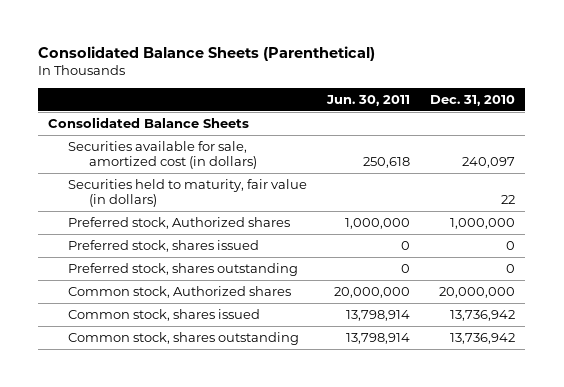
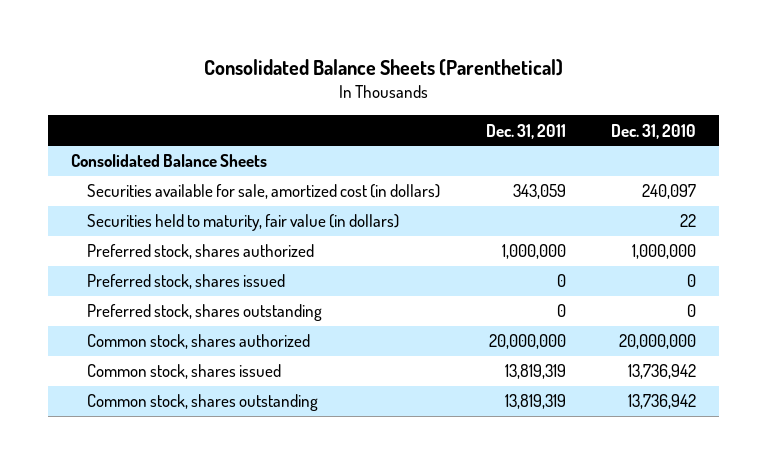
- | Jun. 30, 2011 | Dec. 31, 2010
+ | Dec. 31, 2011 | Dec. 31, 2010
- Preferred stock, Authorized shares | 1,000,000 | 1,000,000
+ Preferred stock, shares authorized | 1,000,000 | 1,000,000
- Common stock, Authorized shares | 20,000,000 | 20,000,000
+ Common stock, shares authorized | 20,000,000 | 20,000,000

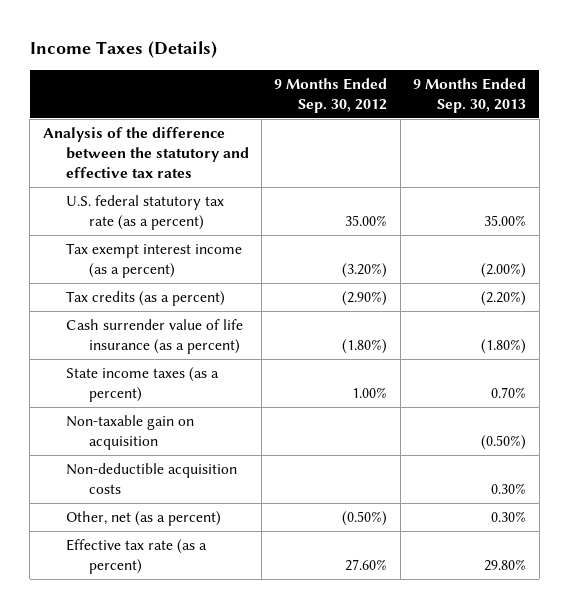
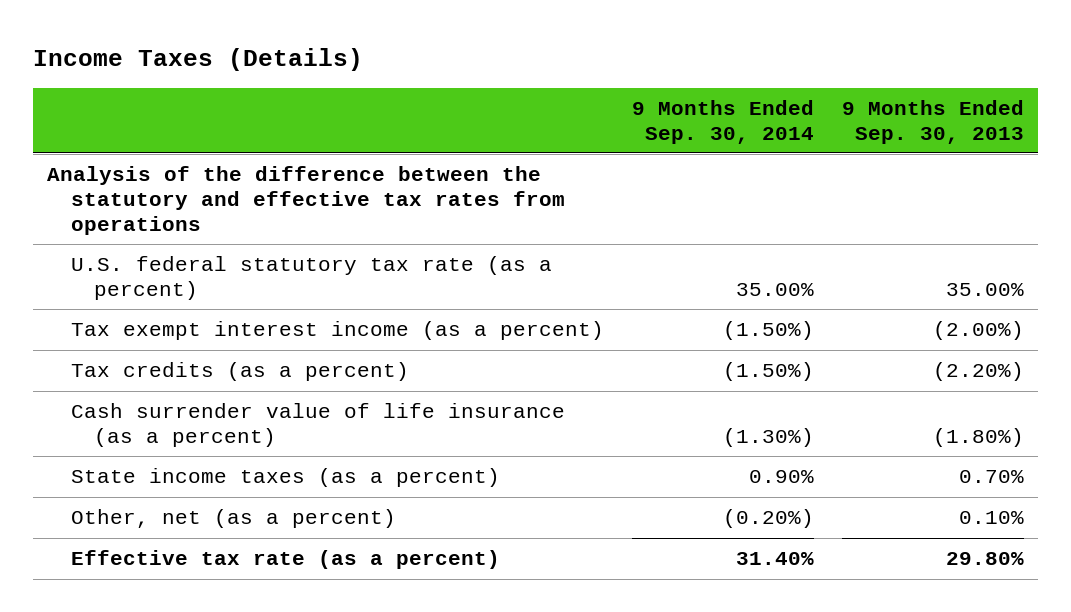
- | 9 Months Ended Sep. 30, 2012 | 9 Months Ended Sep. 30, 2013
+ | 9 Months Ended Sep. 30, 2014 | 9 Months Ended Sep. 30, 2013
- Analysis of the difference between the statutory and effective tax rates
+ Analysis of the difference between the statutory and effective tax rates from operations
- Non-taxable gain on acquisition | | (0.50%)
- Non-deductible acquisition costs | | 0.30%
- Other, net (as a percent) | (0.50%) | 0.30%
+ Other, net (as a percent) | (0.20%) | 0.10%

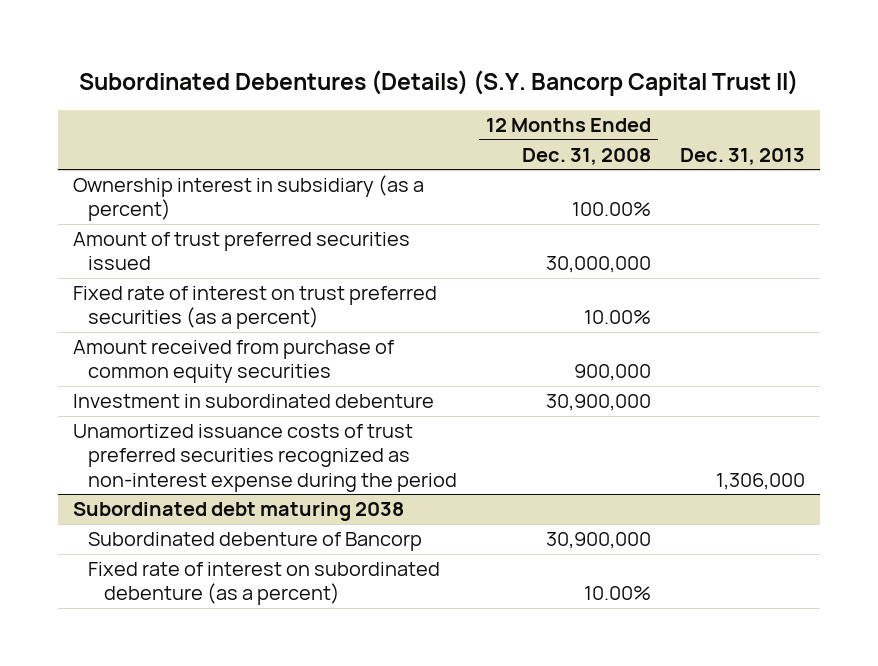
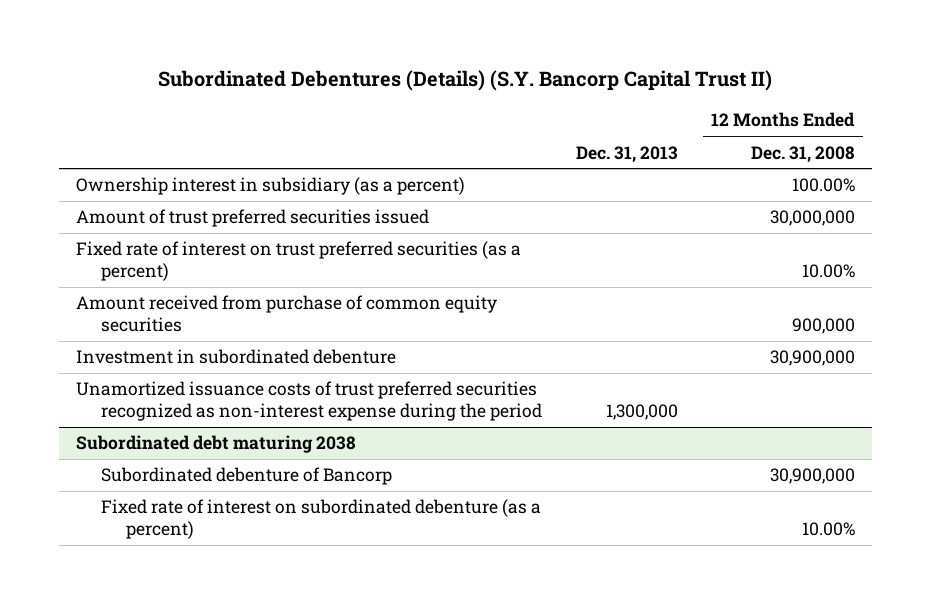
- | 12 Months Ended Dec. 31, 2008 | Dec. 31, 2013
+ | Dec. 31, 2013 | 12 Months Ended Dec. 31, 2008
- Unamortized issuance costs of trust preferred securities recognized as non-interest expense during the period | | 1,306,000
+ Unamortized issuance costs of trust preferred securities recognized as non-interest expense during the period | 1,300,000 |

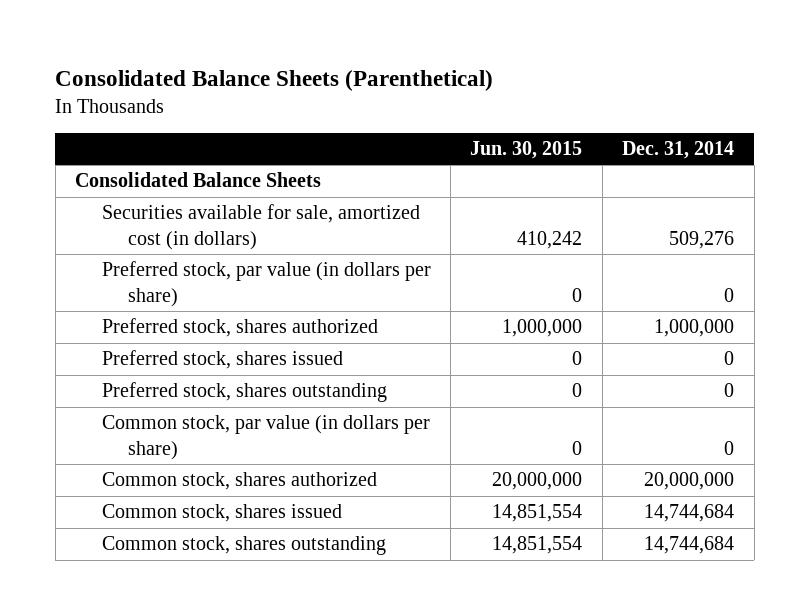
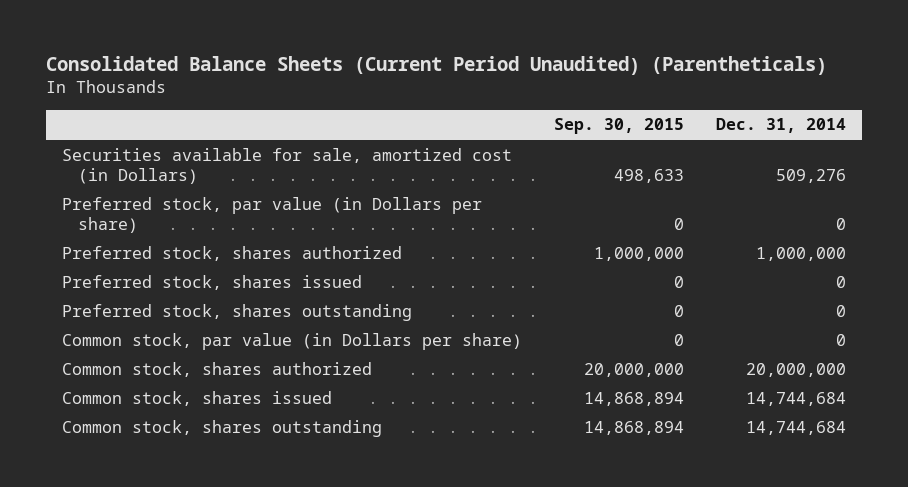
- Consolidated Balance Sheets (Parenthetical)
+ Consolidated Balance Sheets (Current Period Unaudited) (Parentheticals)
- | Jun. 30, 2015 | Dec. 31, 2014
+ | Sep. 30, 2015 | Dec. 31, 2014
- Consolidated Balance Sheets
- Securities available for sale, amortized cost (in dollars) | 410,242 | 509,276
- Preferred stock, par value (in dollars per share) | 0 | 0
+ Securities available for sale, amortized cost (in Dollars) | 498,633 | 509,276
+ Preferred stock, par value (in Dollars per share) | 0 | 0
- Common stock, par value (in dollars per share) | 0 | 0
+ Common stock, par value (in Dollars per share) | 0 | 0

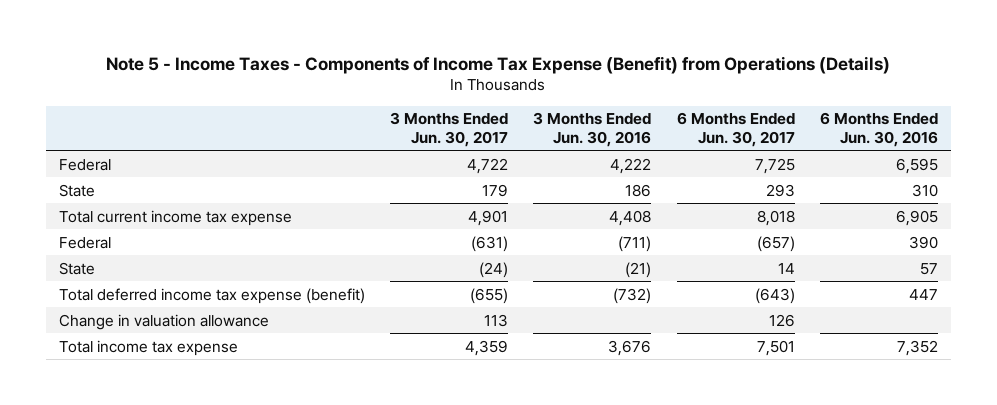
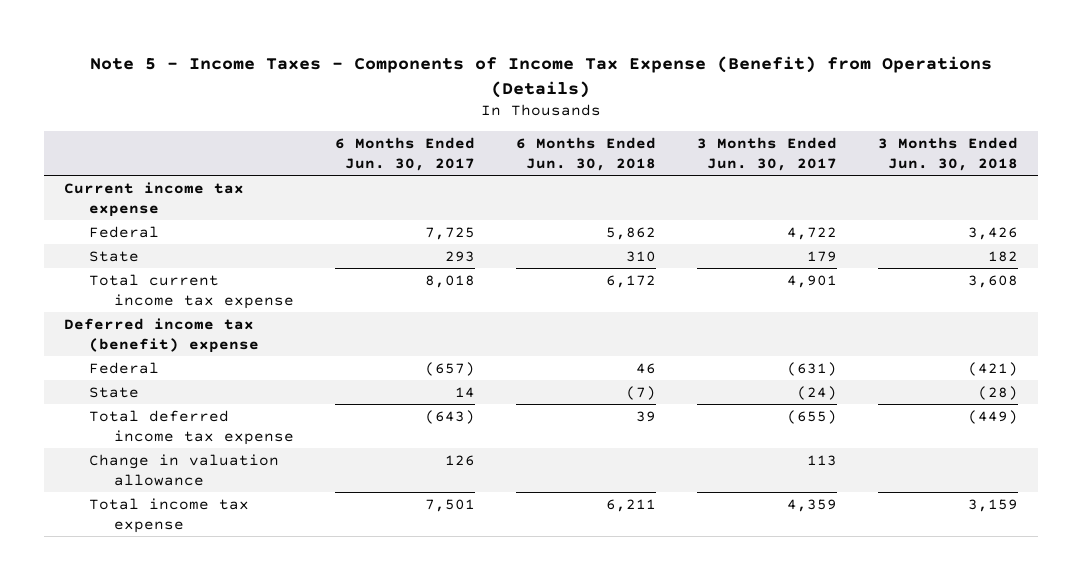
- | 3 Months Ended Jun. 30, 2017 | 3 Months Ended Jun. 30, 2016 | 6 Months Ended Jun. 30, 2017 | 6 Months Ended Jun. 30, 2016
+ | 6 Months Ended Jun. 30, 2017 | 6 Months Ended Jun. 30, 2018 | 3 Months Ended Jun. 30, 2017 | 3 Months Ended Jun. 30, 2018
+ Current income tax expense
+ Deferred income tax (benefit) expense
- Total deferred income tax expense (benefit) | (655) | (732) | (643) | 447
+ Total deferred income tax expense | (643) | 39 | (655) | (449)

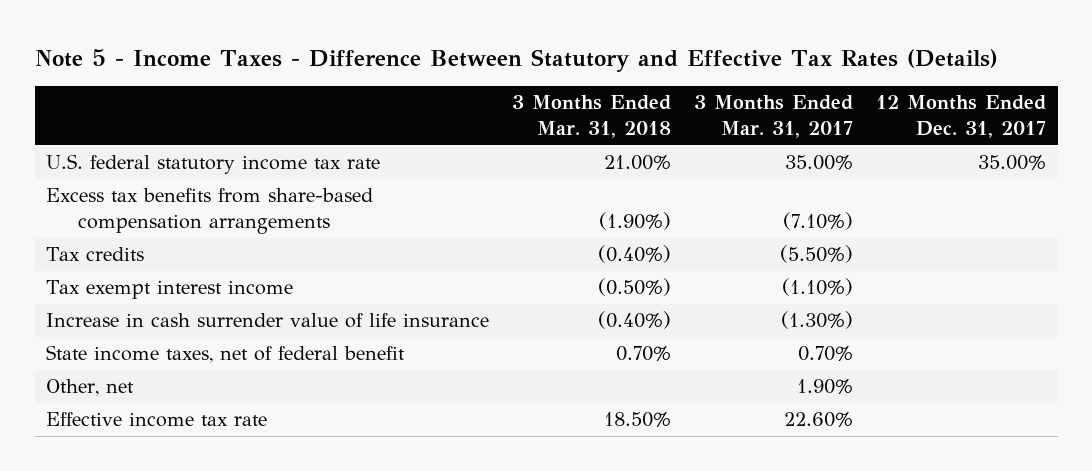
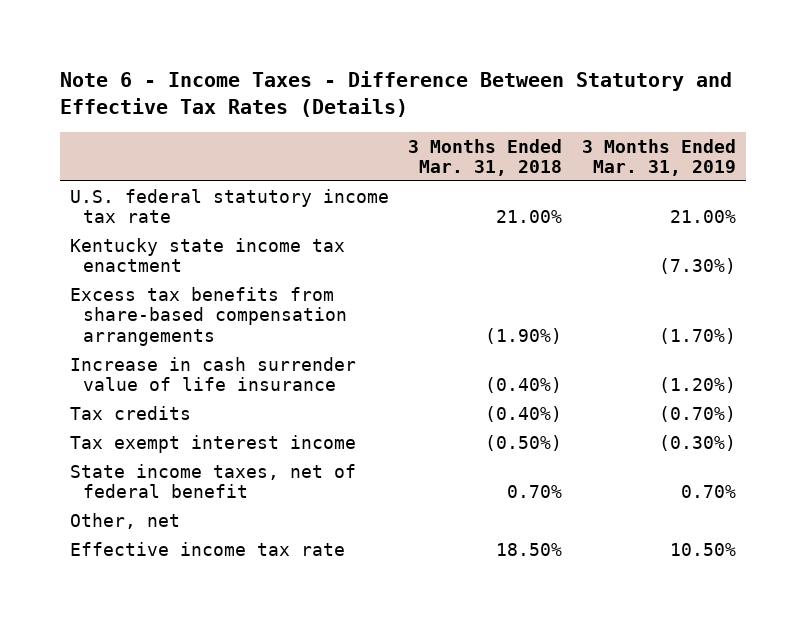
- Note 5 - Income Taxes - Difference Between Statutory and Effective Tax Rates (Details)
+ Note 6 - Income Taxes - Difference Between Statutory and Effective Tax Rates (Details)
- | 3 Months Ended Mar. 31, 2018 | 3 Months Ended Mar. 31, 2017 | 12 Months Ended Dec. 31, 2017
+ | 3 Months Ended Mar. 31, 2018 | 3 Months Ended Mar. 31, 2019
+ Kentucky state income tax enactment | | (7.30%)
moved up: Increase in cash surrender value of life insurance | (0.40%) | (1.20%)

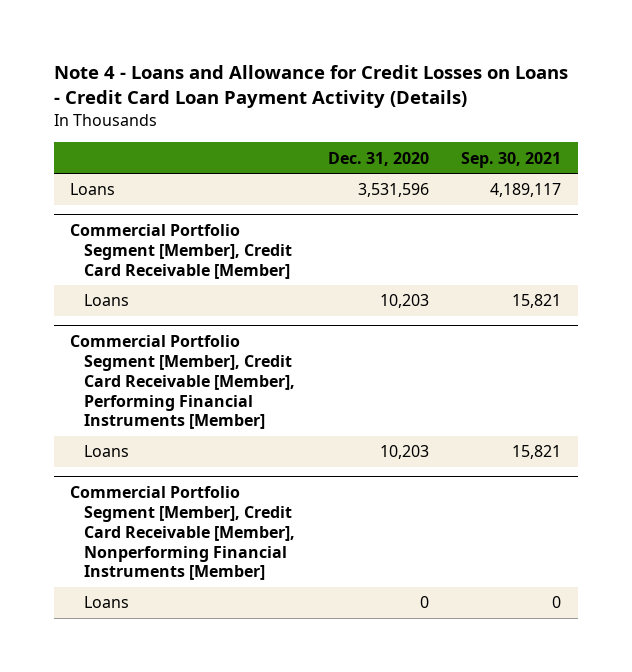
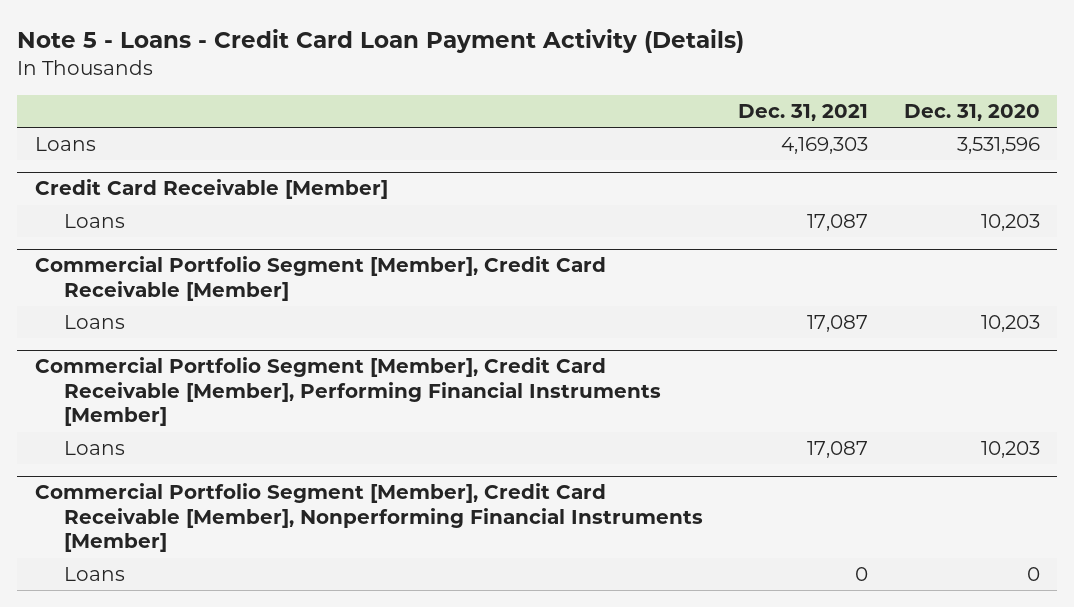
- Note 4 - Loans and Allowance for Credit Losses on Loans - Credit Card Loan Payment Activity (Details)
+ Note 5 - Loans - Credit Card Loan Payment Activity (Details)
- | Dec. 31, 2020 | Sep. 30, 2021
+ | Dec. 31, 2021 | Dec. 31, 2020
+ Credit Card Receivable [Member]
+ Loans | 17,087 | 10,203

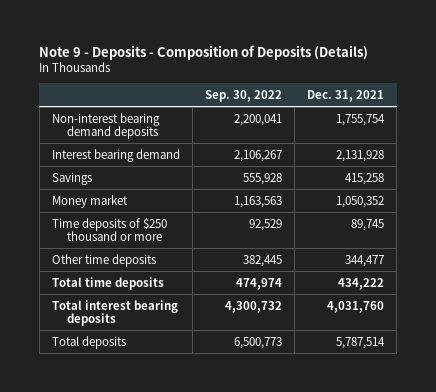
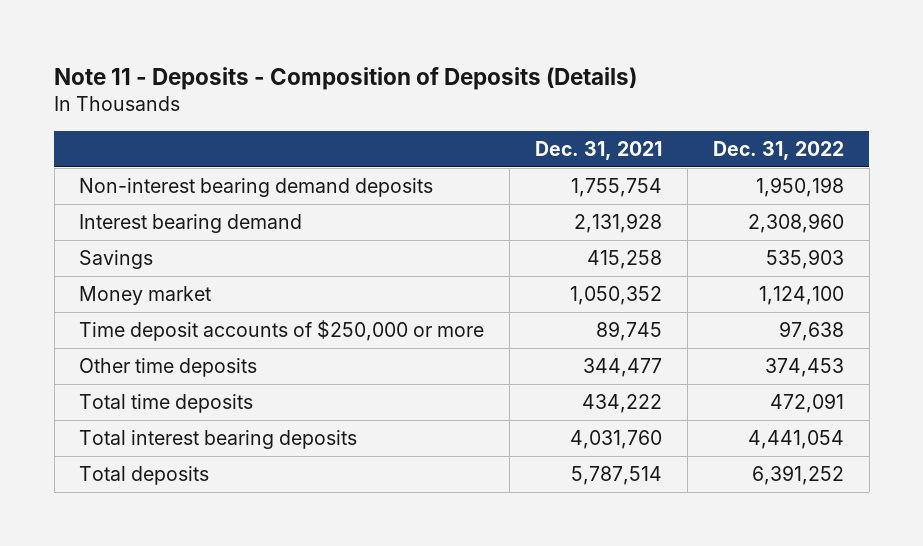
- Note 9 - Deposits - Composition of Deposits (Details)
+ Note 11 - Deposits - Composition of Deposits (Details)
- | Sep. 30, 2022 | Dec. 31, 2021
+ | Dec. 31, 2021 | Dec. 31, 2022
- Time deposits of $250 thousand or more | 92,529 | 89,745
+ Time deposit accounts of $250,000 or more | 89,745 | 97,638

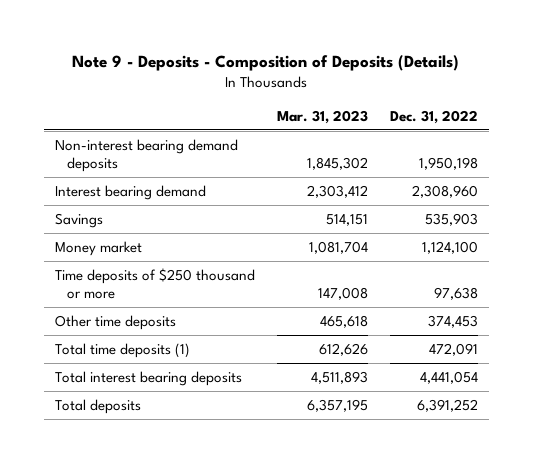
- Note 11 - Deposits - Composition of Deposits (Details)
+ Note 9 - Deposits - Composition of Deposits (Details)
- | Dec. 31, 2021 | Dec. 31, 2022
+ | Mar. 31, 2023 | Dec. 31, 2022
- Time deposit accounts of $250,000 or more | 89,745 | 97,638
+ Time deposits of $250 thousand or more | 147,008 | 97,638
- Total time deposits | 434,222 | 472,091
+ Total time deposits (1) | 612,626 | 472,091

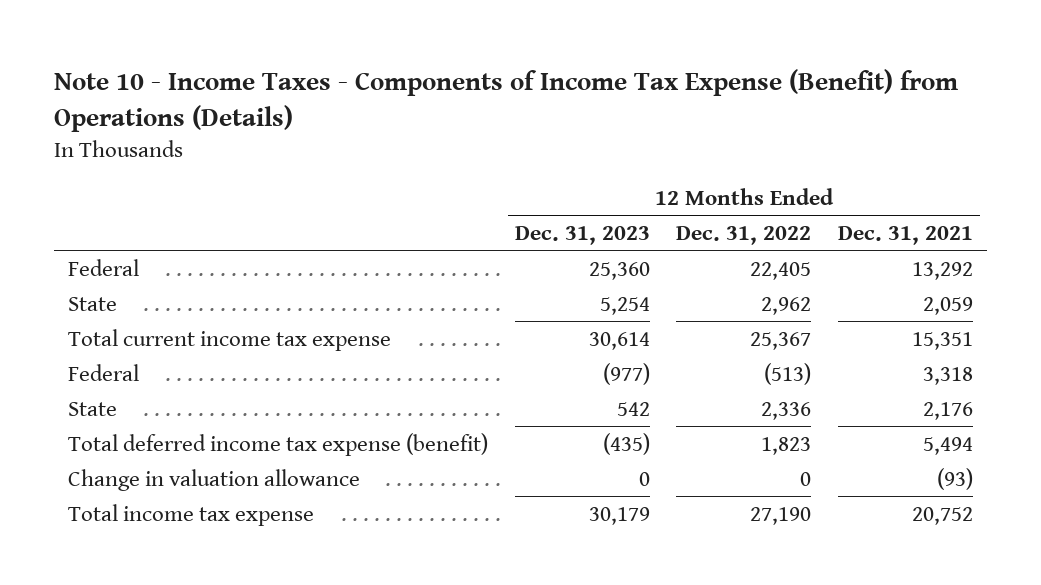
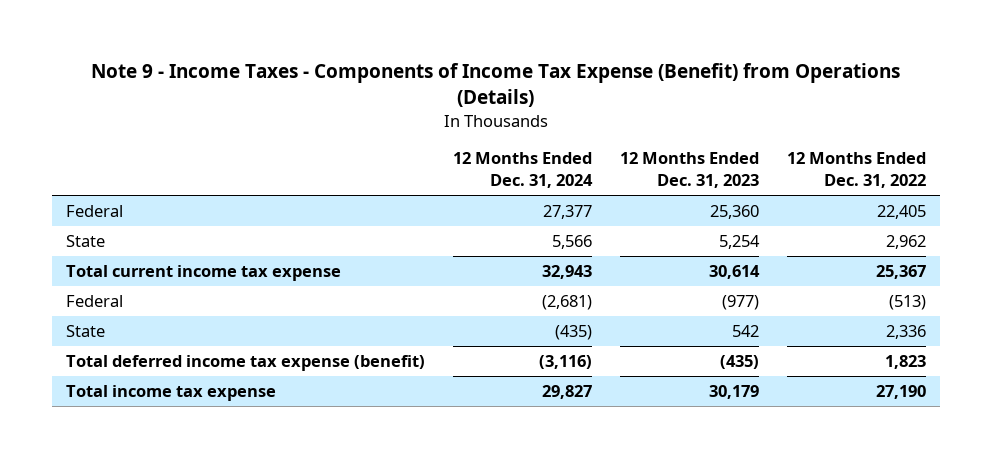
- Note 10 - Income Taxes - Components of Income Tax Expense (Benefit) from Operations (Details)
+ Note 9 - Income Taxes - Components of Income Tax Expense (Benefit) from Operations (Details)
- | 12 Months Ended Dec. 31, 2023 | 12 Months Ended Dec. 31, 2022 | 12 Months Ended Dec. 31, 2021
+ | 12 Months Ended Dec. 31, 2024 | 12 Months Ended Dec. 31, 2023 | 12 Months Ended Dec. 31, 2022
- Change in valuation allowance | 0 | 0 | (93)

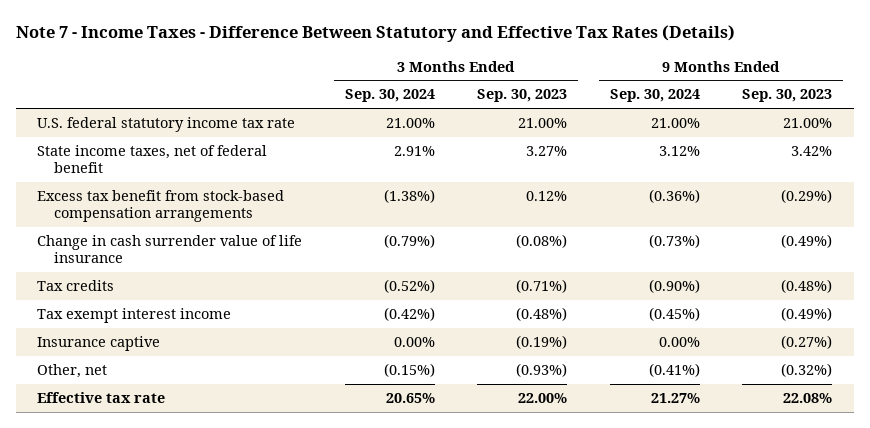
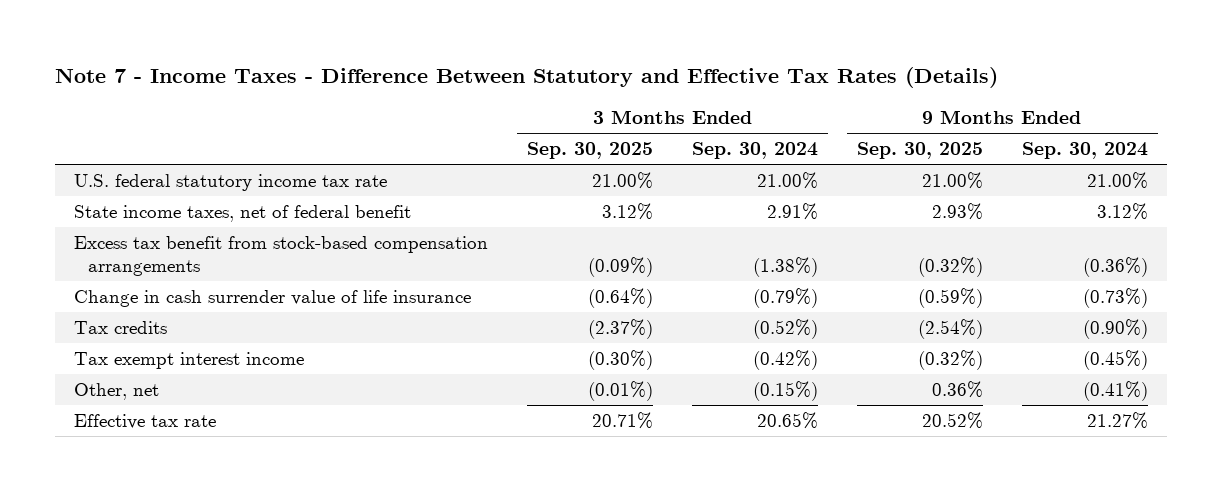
- | 3 Months Ended Sep. 30, 2024 | 3 Months Ended Sep. 30, 2023 | 9 Months Ended Sep. 30, 2024 | 9 Months Ended Sep. 30, 2023
+ | 3 Months Ended Sep. 30, 2025 | 3 Months Ended Sep. 30, 2024 | 9 Months Ended Sep. 30, 2025 | 9 Months Ended Sep. 30, 2024
- Insurance captive | 0.00% | (0.19%) | 0.00% | (0.27%)

